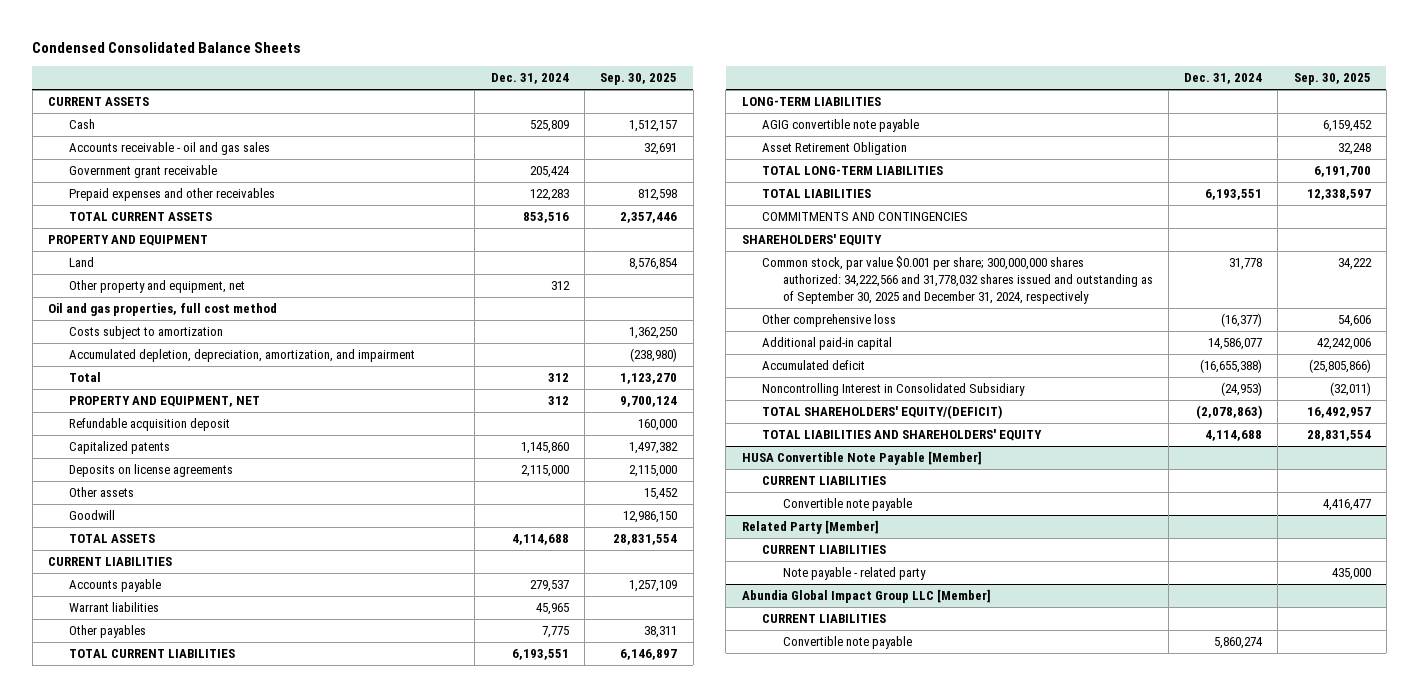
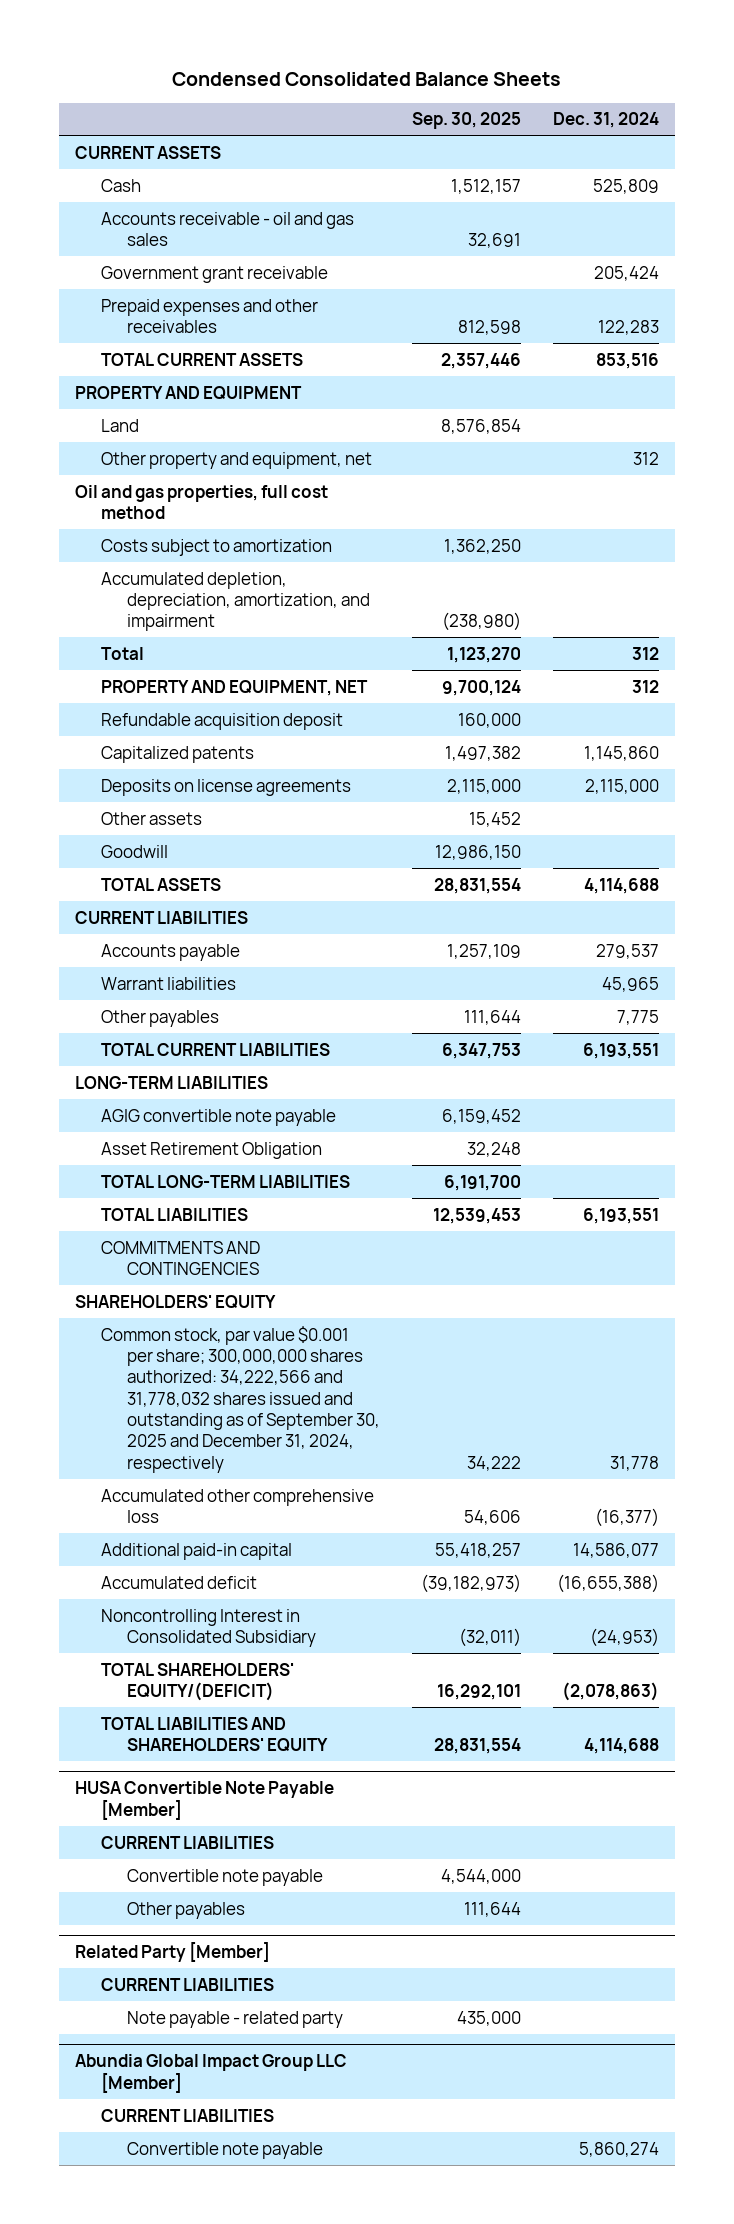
- | Dec. 31, 2024 | Sep. 30, 2025
+ | Sep. 30, 2025 | Dec. 31, 2024
- Other payables | 7,775 | 38,311
- TOTAL CURRENT LIABILITIES | 6,193,551 | 6,146,897
+ Other payables | 111,644 | 7,775
+ TOTAL CURRENT LIABILITIES | 6,347,753 | 6,193,551
- TOTAL LIABILITIES | 6,193,551 | 12,338,597
+ TOTAL LIABILITIES | 12,539,453 | 6,193,551
- Other comprehensive loss | (16,377) | 54,606
- Additional paid-in capital | 14,586,077 | 42,242,006
- Accumulated deficit | (16,655,388) | (25,805,866)
+ Accumulated other comprehensive loss | 54,606 | (16,377)
+ Additional paid-in capital | 55,418,257 | 14,586,077
+ Accumulated deficit | (39,182,973) | (16,655,388)
- TOTAL SHAREHOLDERS' EQUITY/(DEFICIT) | (2,078,863) | 16,492,957
+ TOTAL SHAREHOLDERS' EQUITY/(DEFICIT) | 16,292,101 | (2,078,863)
@ HUSA Convertible Note Payable [Member]
- Convertible note payable | | 4,416,477
+ Convertible note payable | 4,544,000 |
+ Other payables | 111,644 |

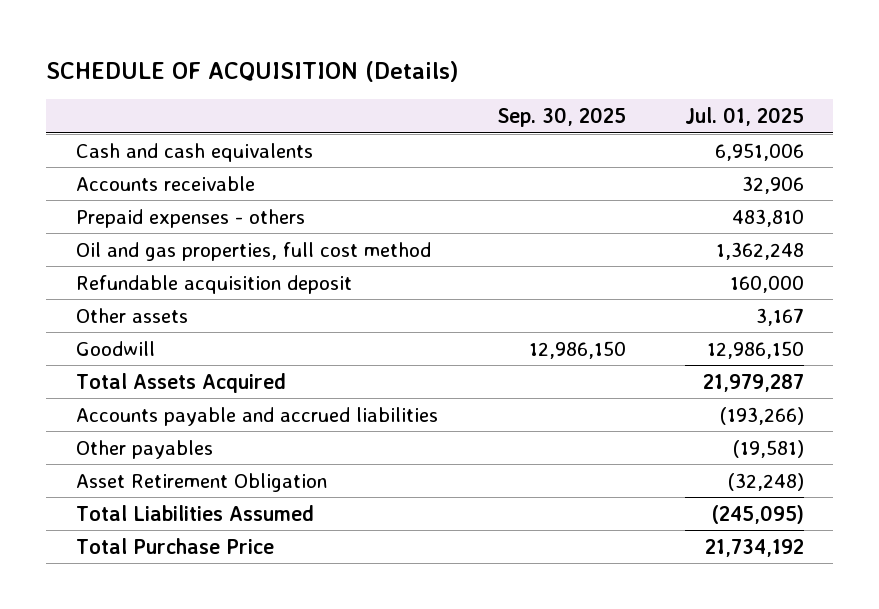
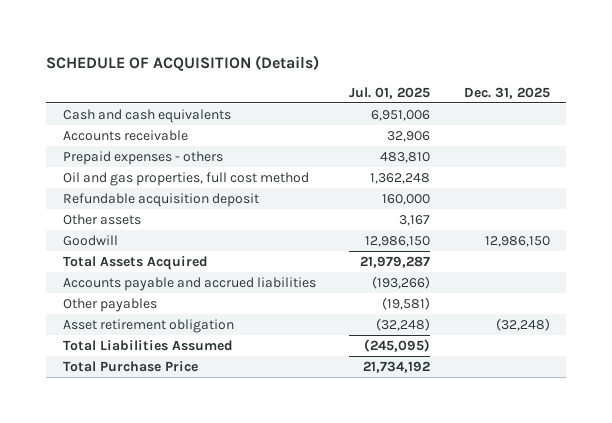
- | Sep. 30, 2025 | Jul. 01, 2025
+ | Jul. 01, 2025 | Dec. 31, 2025
- Asset Retirement Obligation | | (32,248)
+ Asset retirement obligation | (32,248) | (32,248)

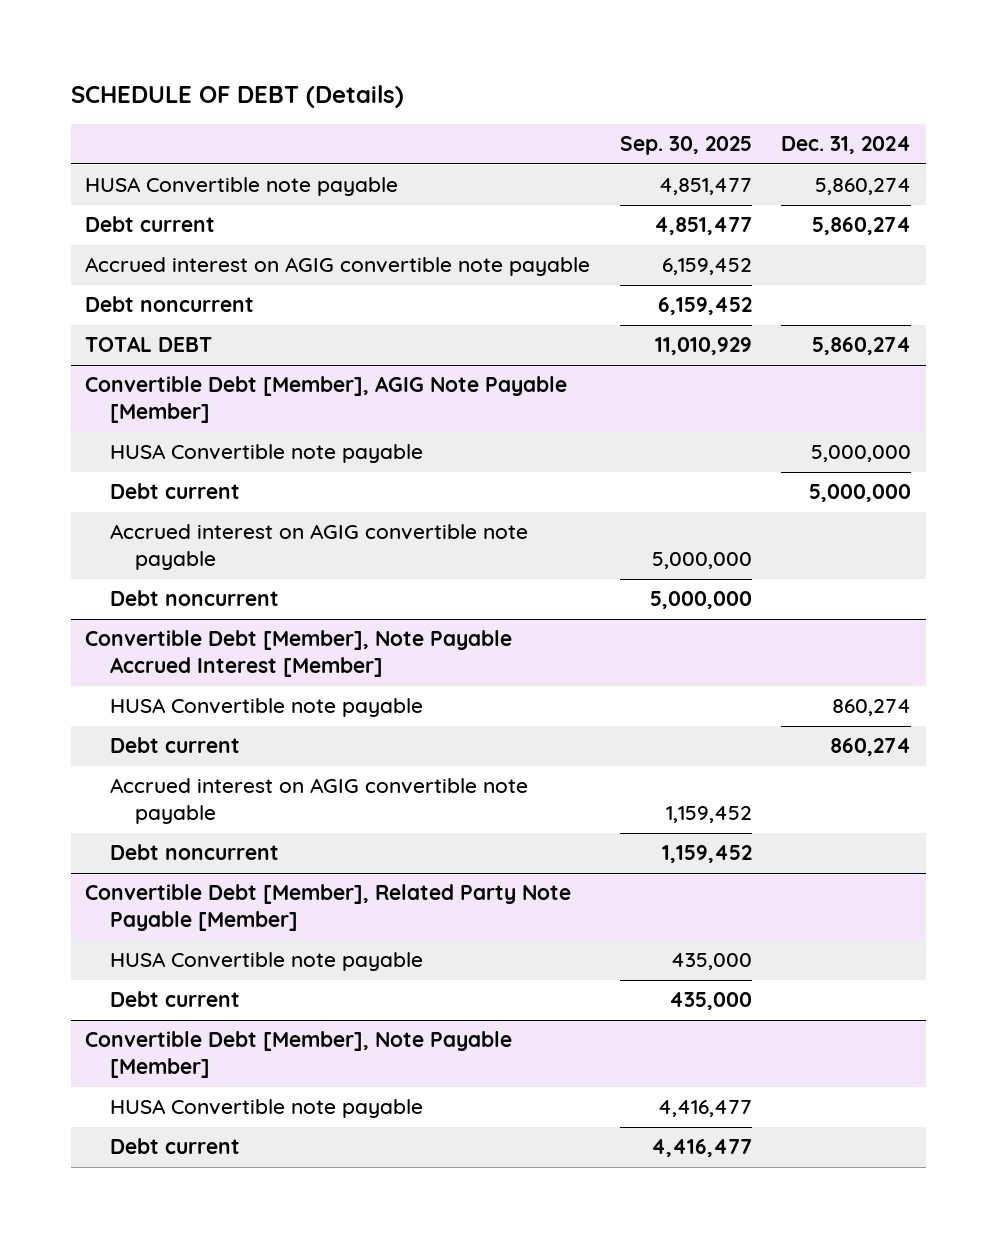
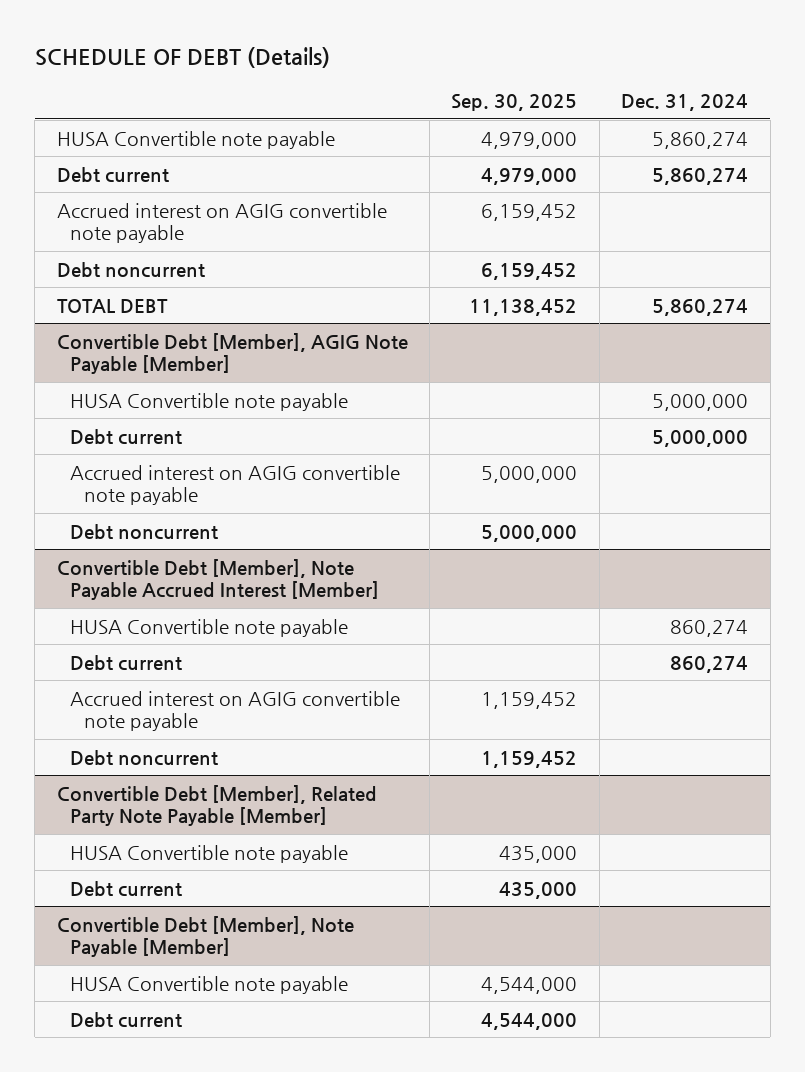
- HUSA Convertible note payable | 4,851,477 | 5,860,274
- Debt current | 4,851,477 | 5,860,274
+ HUSA Convertible note payable | 4,979,000 | 5,860,274
+ Debt current | 4,979,000 | 5,860,274
- TOTAL DEBT | 11,010,929 | 5,860,274
+ TOTAL DEBT | 11,138,452 | 5,860,274
@ Convertible Debt [Member], Note Payable [Member]
- HUSA Convertible note payable | 4,416,477 |
- Debt current | 4,416,477 |
+ HUSA Convertible note payable | 4,544,000 |
+ Debt current | 4,544,000 |

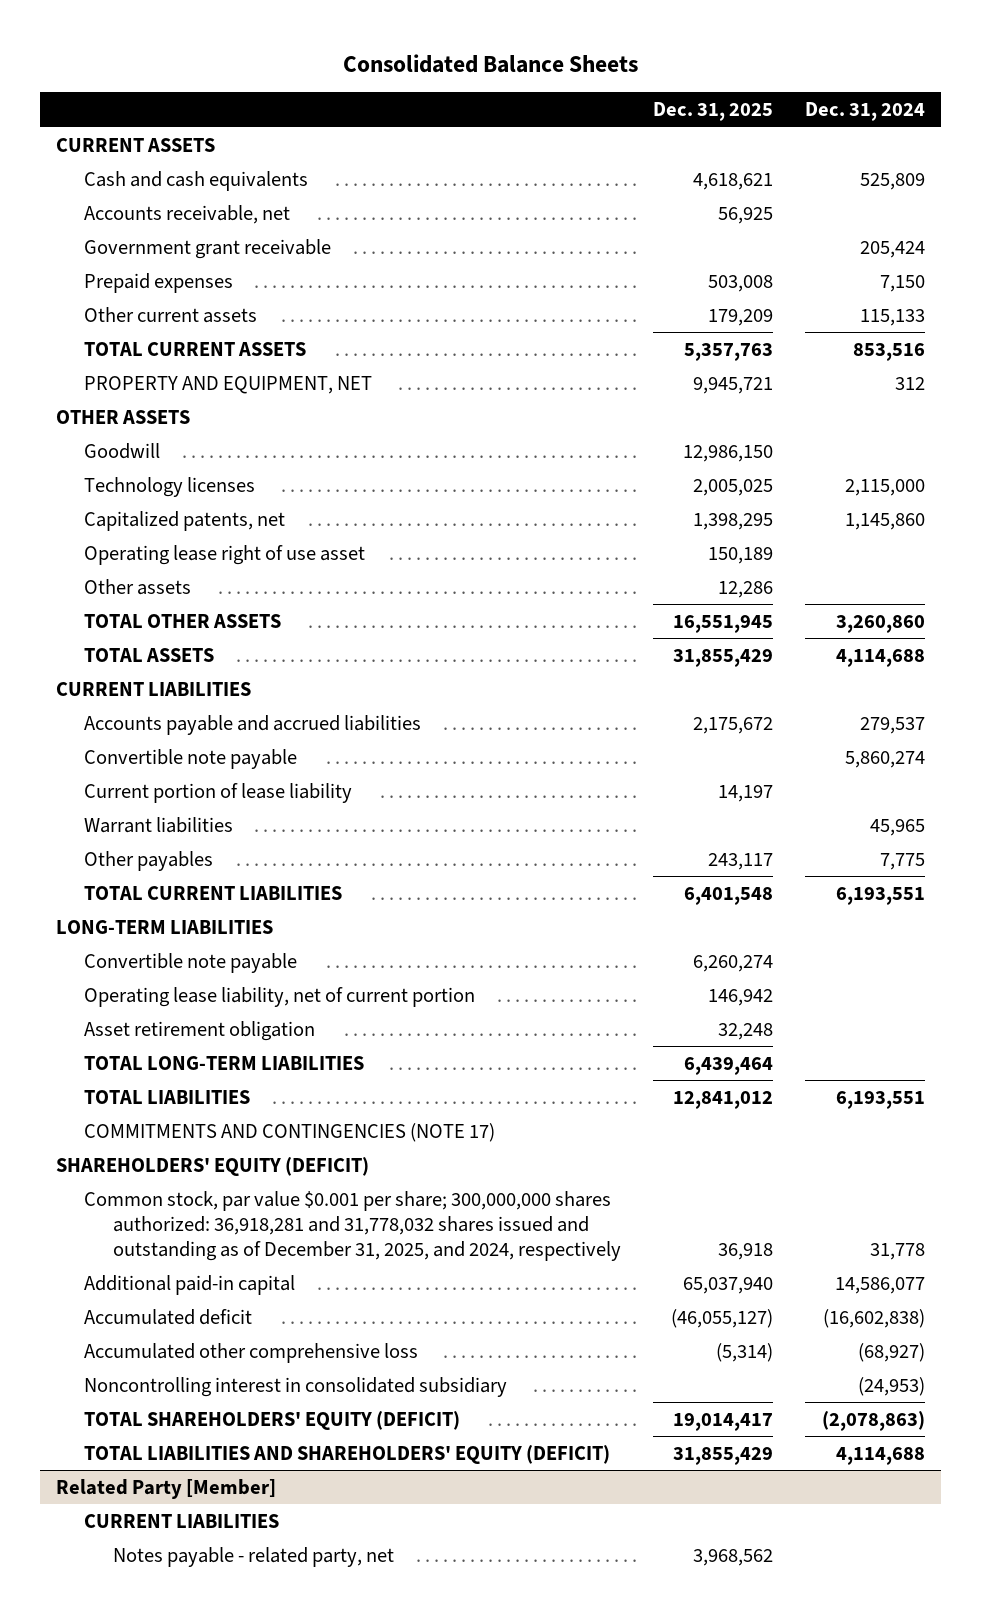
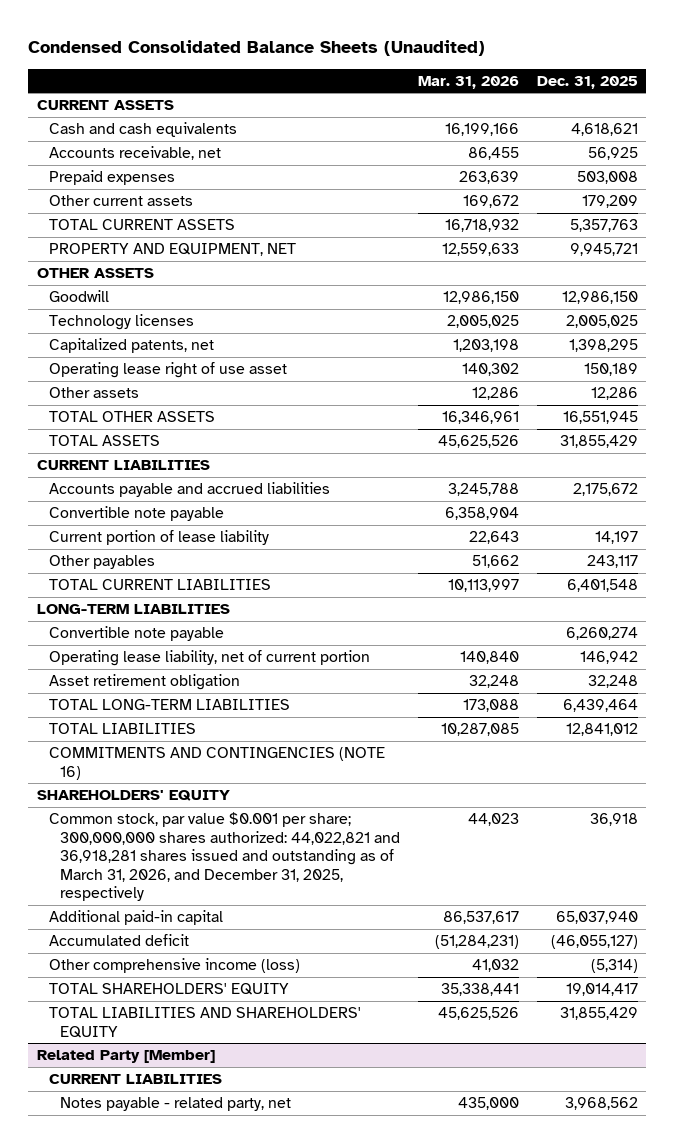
- Consolidated Balance Sheets
+ Condensed Consolidated Balance Sheets (Unaudited)
- | Dec. 31, 2025 | Dec. 31, 2024
+ | Mar. 31, 2026 | Dec. 31, 2025
- Government grant receivable | | 205,424
- Warrant liabilities | | 45,965
- COMMITMENTS AND CONTINGENCIES (NOTE 17)
- SHAREHOLDERS' EQUITY (DEFICIT)
- Common stock, par value $0.001 per share; 300,000,000 shares authorized: 36,918,281 and 31,778,032 shares issued and outstanding as of December 31, 2025, and 2024, respectively | 36,918 | 31,778
+ COMMITMENTS AND CONTINGENCIES (NOTE 16)
+ SHAREHOLDERS' EQUITY
+ Common stock, par value $0.001 per share; 300,000,000 shares authorized: 44,022,821 and 36,918,281 shares issued and outstanding as of March 31, 2026, and December 31, 2025, respectively | 44,023 | 36,918
- Accumulated other comprehensive loss | (5,314) | (68,927)
- Noncontrolling interest in consolidated subsidiary | | (24,953)
- TOTAL SHAREHOLDERS' EQUITY (DEFICIT) | 19,014,417 | (2,078,863)
- TOTAL LIABILITIES AND SHAREHOLDERS' EQUITY (DEFICIT) | 31,855,429 | 4,114,688
+ Other comprehensive income (loss) | 41,032 | (5,314)
+ TOTAL SHAREHOLDERS' EQUITY | 35,338,441 | 19,014,417
+ TOTAL LIABILITIES AND SHAREHOLDERS' EQUITY | 45,625,526 | 31,855,429

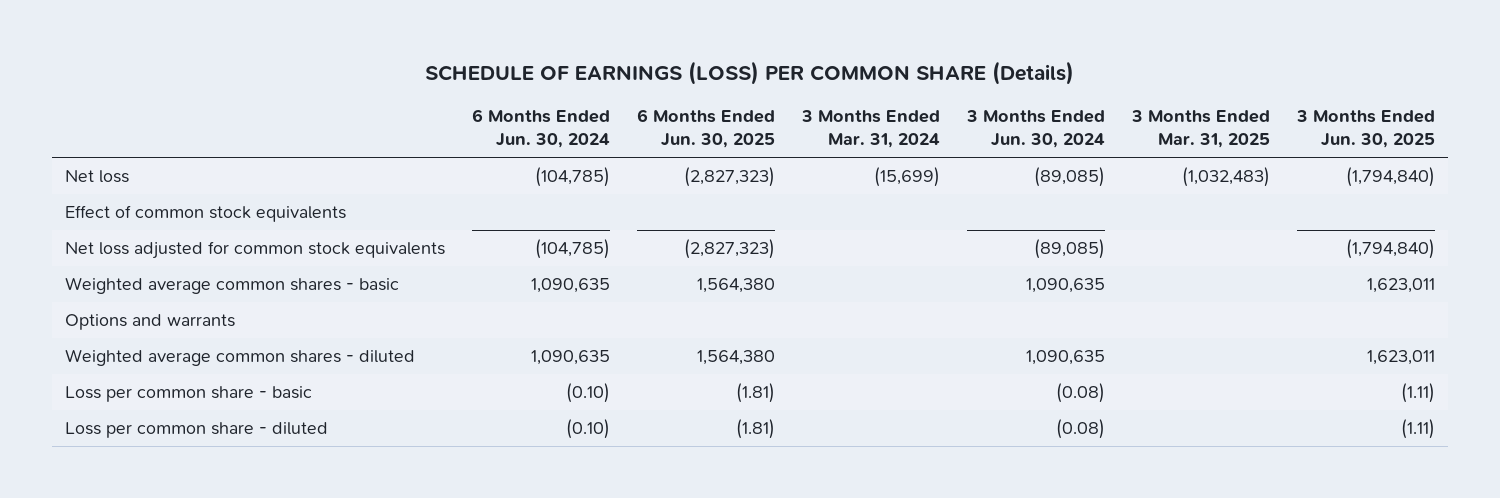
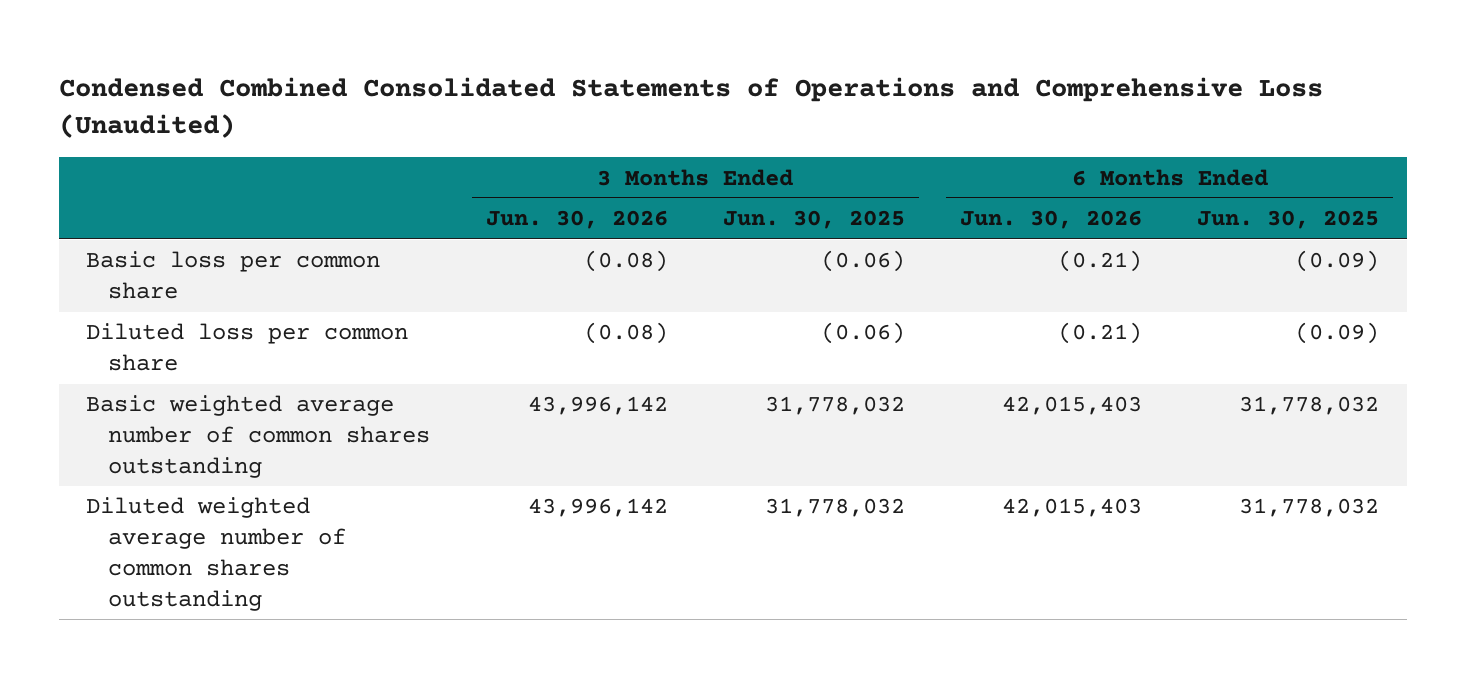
- SCHEDULE OF EARNINGS (LOSS) PER COMMON SHARE (Details)
+ Condensed Combined Consolidated Statements of Operations and Comprehensive Loss (Unaudited)
- | 6 Months Ended Jun. 30, 2024 | 6 Months Ended Jun. 30, 2025 | 3 Months Ended Mar. 31, 2024 | 3 Months Ended Jun. 30, 2024 | 3 Months Ended Mar. 31, 2025 | 3 Months Ended Jun. 30, 2025
+ | 3 Months Ended Jun. 30, 2026 | 3 Months Ended Jun. 30, 2025 | 6 Months Ended Jun. 30, 2026 | 6 Months Ended Jun. 30, 2025
- Net loss | (104,785) | (2,827,323) | (15,699) | (89,085) | (1,032,483) | (1,794,840)
- Effect of common stock equivalents
- Net loss adjusted for common stock equivalents | (104,785) | (2,827,323) | | (89,085) | | (1,794,840)
- Weighted average common shares - basic | 1,090,635 | 1,564,380 | | 1,090,635 | | 1,623,011
- Options and warrants
- Weighted average common shares - diluted | 1,090,635 | 1,564,380 | | 1,090,635 | | 1,623,011
- Loss per common share - basic | (0.10) | (1.81) | | (0.08) | | (1.11)
- Loss per common share - diluted | (0.10) | (1.81) | | (0.08) | | (1.11)
+ Basic loss per common share | (0.08) | (0.06) | (0.21) | (0.09)
+ Diluted loss per common share | (0.08) | (0.06) | (0.21) | (0.09)
+ Basic weighted average number of common shares outstanding | 43,996,142 | 31,778,032 | 42,015,403 | 31,778,032
+ Diluted weighted average number of common shares outstanding | 43,996,142 | 31,778,032 | 42,015,403 | 31,778,032

